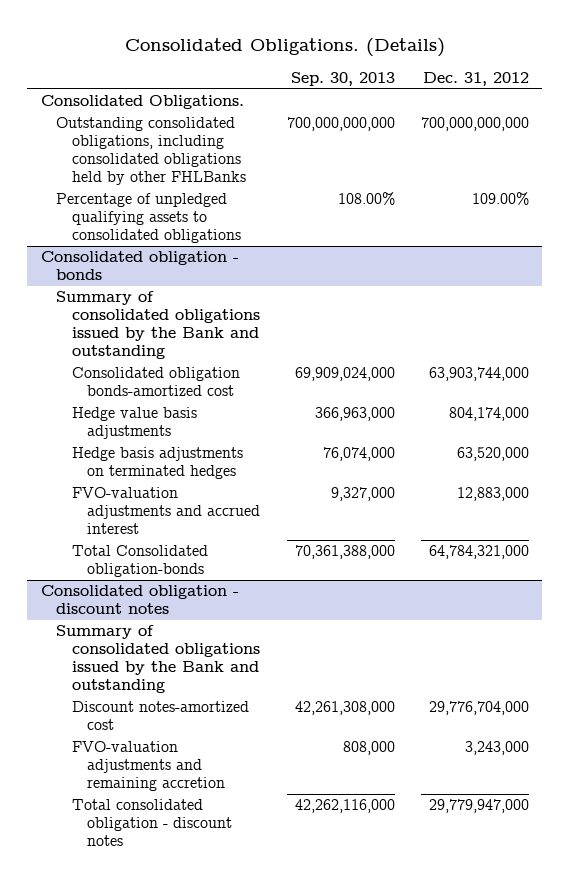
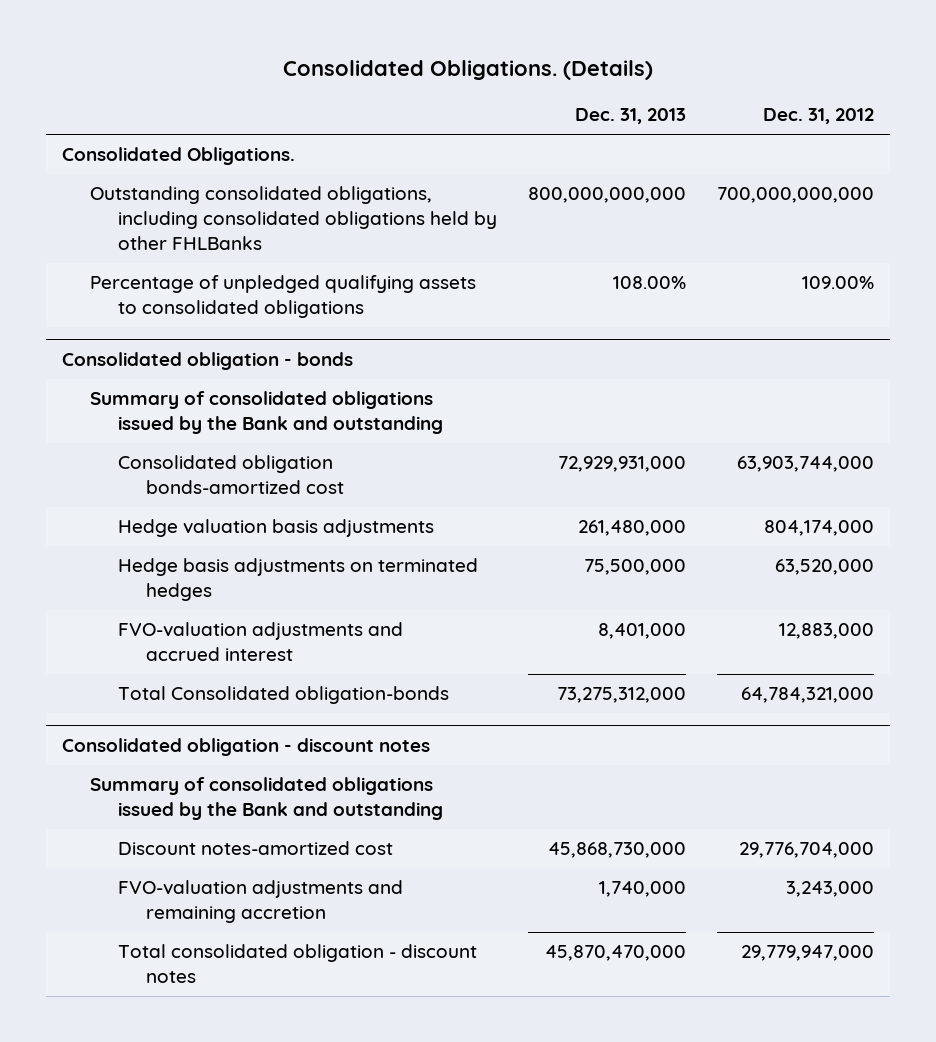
- | Sep. 30, 2013 | Dec. 31, 2012
+ | Dec. 31, 2013 | Dec. 31, 2012
@ Consolidated obligation - bonds
- Hedge value basis adjustments | 366,963,000 | 804,174,000
+ Hedge valuation basis adjustments | 261,480,000 | 804,174,000

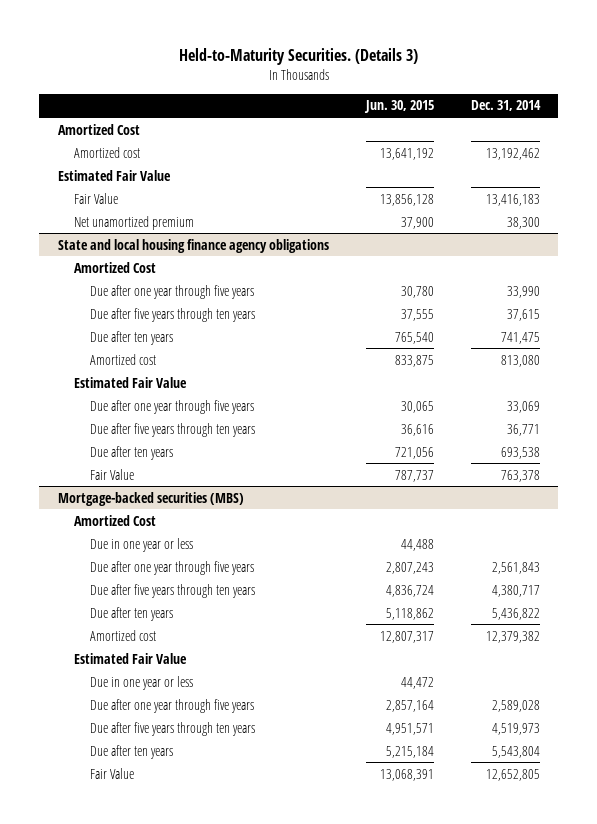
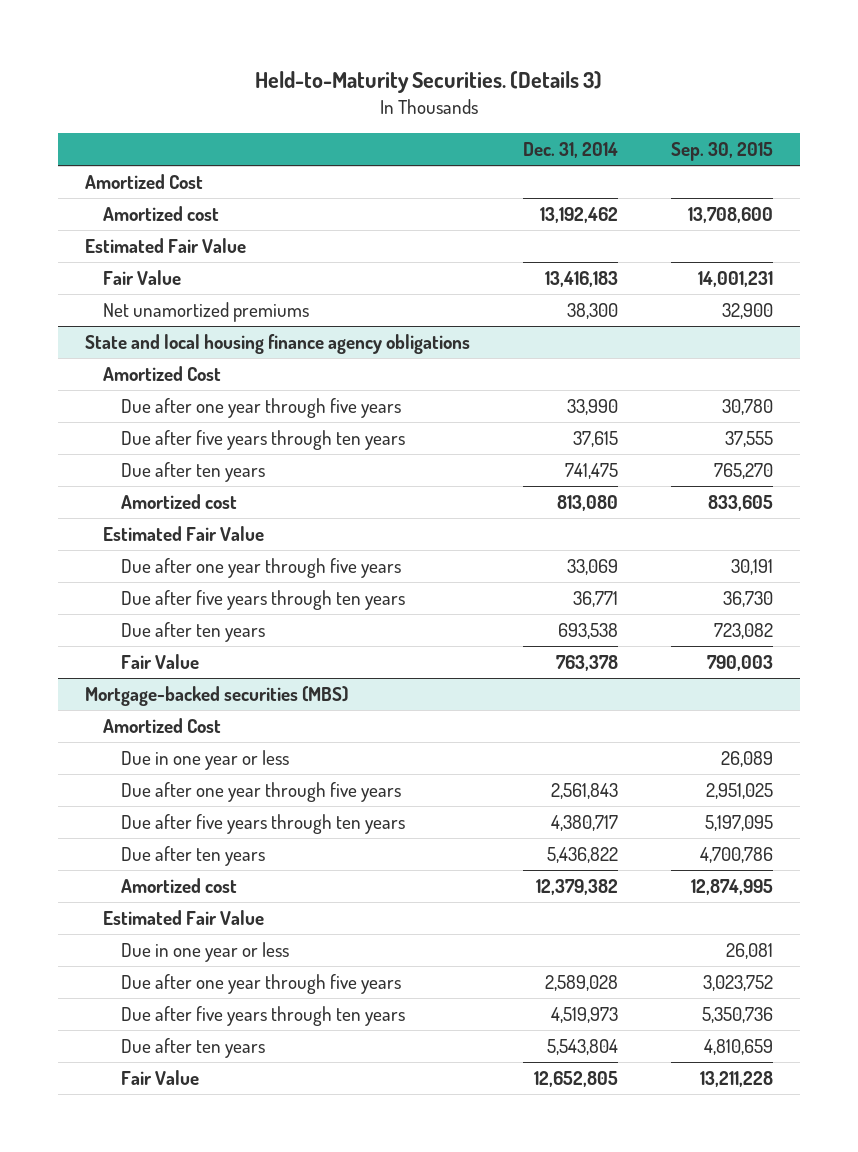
- | Jun. 30, 2015 | Dec. 31, 2014
+ | Dec. 31, 2014 | Sep. 30, 2015
- Net unamortized premium | 37,900 | 38,300
+ Net unamortized premiums | 38,300 | 32,900

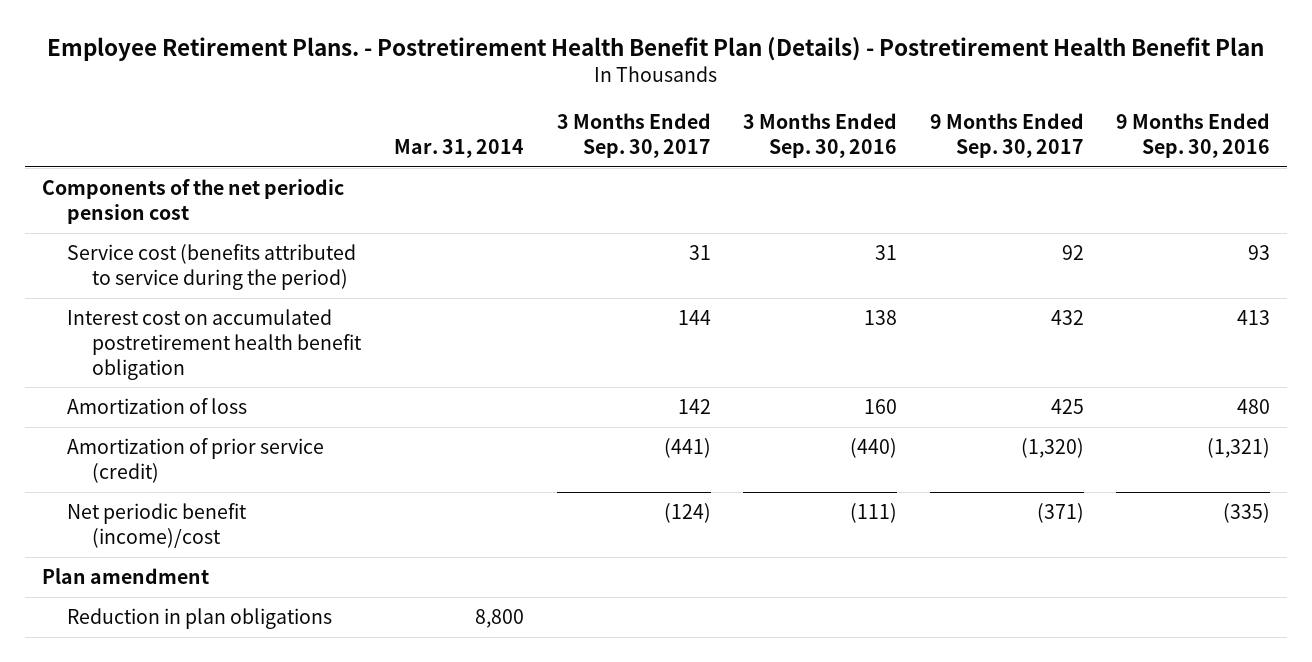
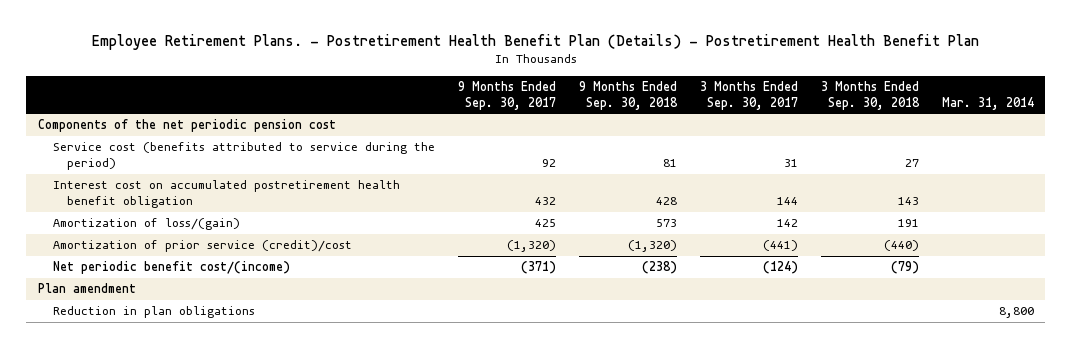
- | Mar. 31, 2014 | 3 Months Ended Sep. 30, 2017 | 3 Months Ended Sep. 30, 2016 | 9 Months Ended Sep. 30, 2017 | 9 Months Ended Sep. 30, 2016
+ | 9 Months Ended Sep. 30, 2017 | 9 Months Ended Sep. 30, 2018 | 3 Months Ended Sep. 30, 2017 | 3 Months Ended Sep. 30, 2018 | Mar. 31, 2014
- Amortization of loss | | 142 | 160 | 425 | 480
- Amortization of prior service (credit) | | (441) | (440) | (1,320) | (1,321)
- Net periodic benefit (income)/cost | | (124) | (111) | (371) | (335)
+ Amortization of loss/(gain) | 425 | 573 | 142 | 191 |
+ Amortization of prior service (credit)/cost | (1,320) | (1,320) | (441) | (440) |
+ Net periodic benefit cost/(income) | (371) | (238) | (124) | (79) |

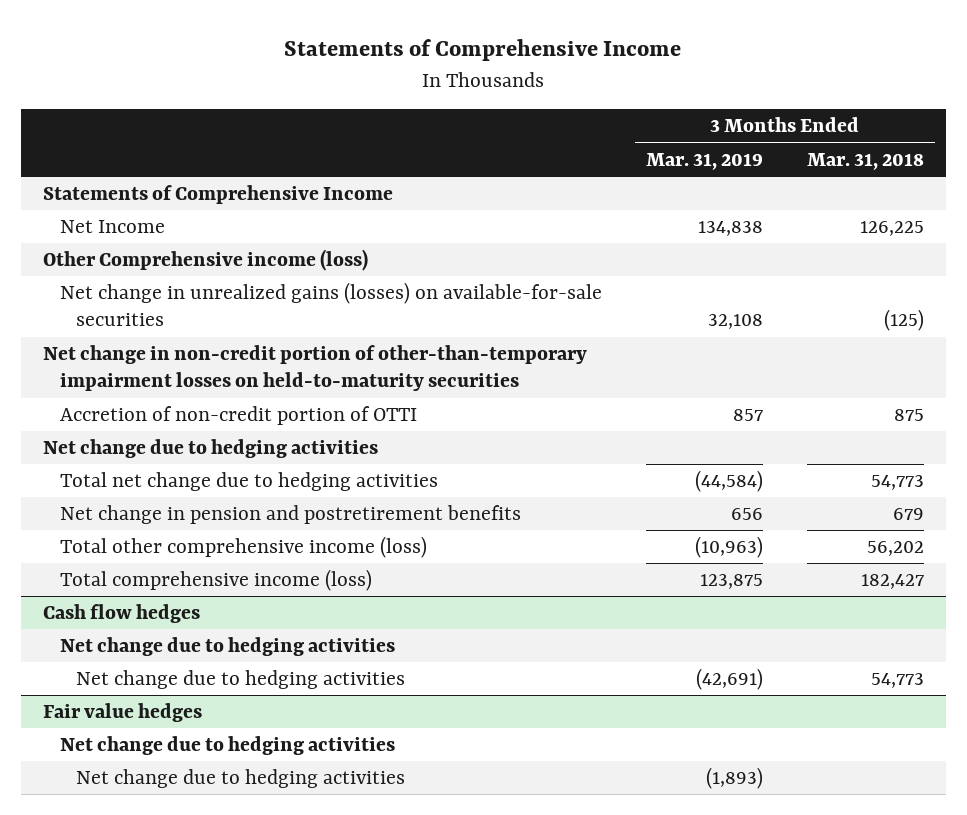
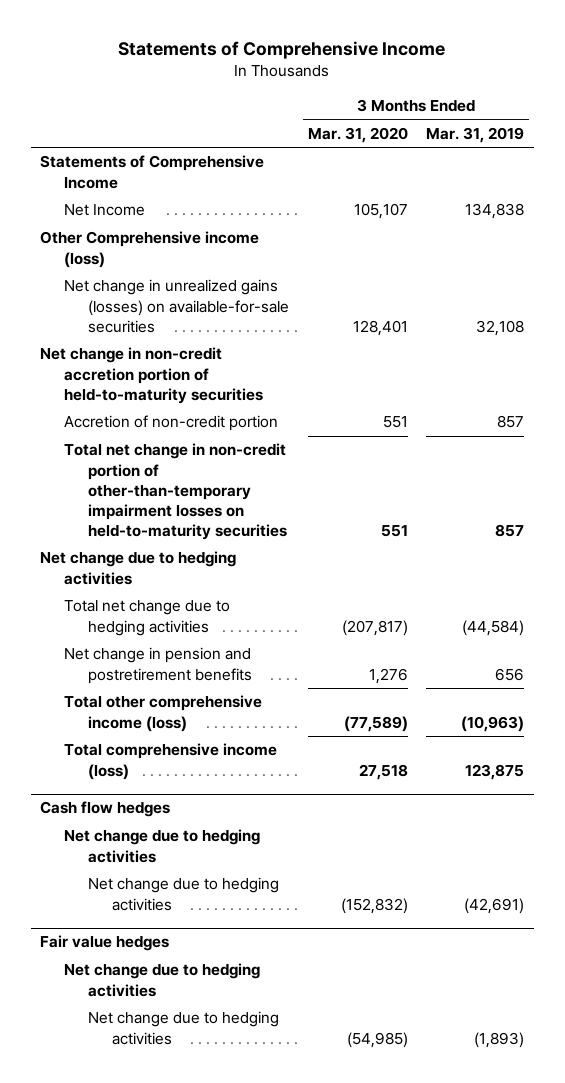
- | 3 Months Ended Mar. 31, 2019 | 3 Months Ended Mar. 31, 2018
+ | 3 Months Ended Mar. 31, 2020 | 3 Months Ended Mar. 31, 2019
- Net change in non-credit portion of other-than-temporary impairment losses on held-to-maturity securities
- Accretion of non-credit portion of OTTI | 857 | 875
+ Net change in non-credit accretion portion of held-to-maturity securities
+ Accretion of non-credit portion | 551 | 857
+ Total net change in non-credit portion of other-than-temporary impairment losses on held-to-maturity securities | 551 | 857

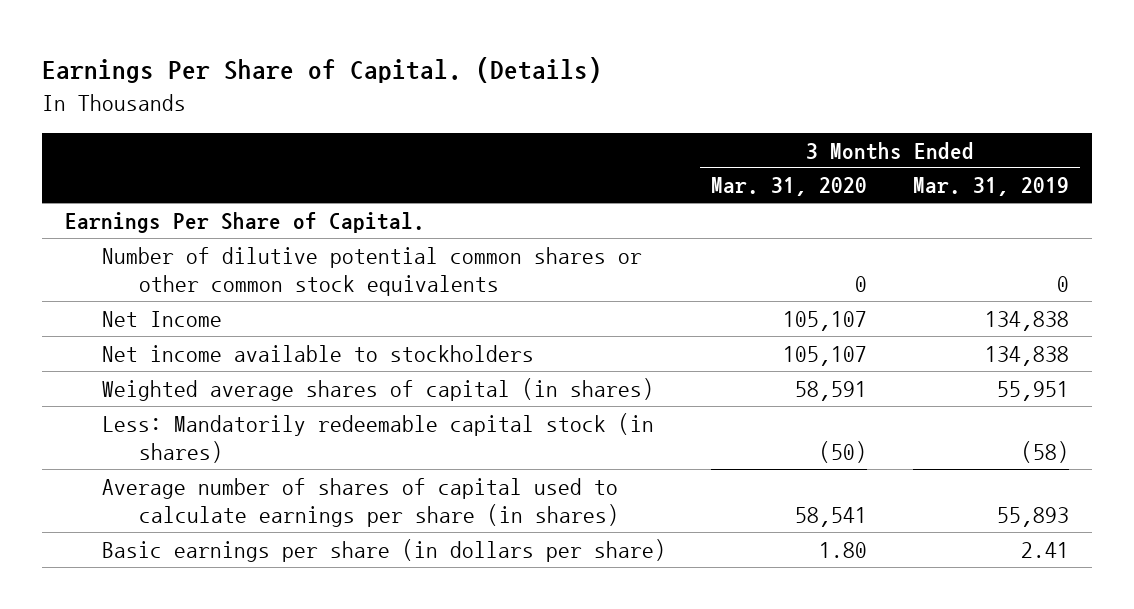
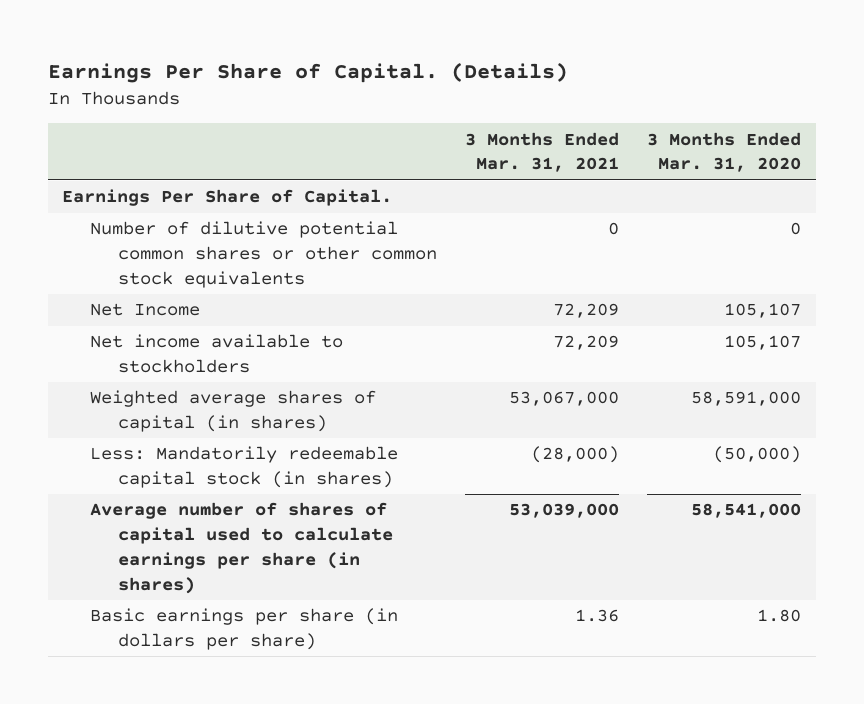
- | 3 Months Ended Mar. 31, 2020 | 3 Months Ended Mar. 31, 2019
+ | 3 Months Ended Mar. 31, 2021 | 3 Months Ended Mar. 31, 2020
- Weighted average shares of capital (in shares) | 58,591 | 55,951
- Less: Mandatorily redeemable capital stock (in shares) | (50) | (58)
- Average number of shares of capital used to calculate earnings per share (in shares) | 58,541 | 55,893
+ Weighted average shares of capital (in shares) | 53,067,000 | 58,591,000
+ Less: Mandatorily redeemable capital stock (in shares) | (28,000) | (50,000)
+ Average number of shares of capital used to calculate earnings per share (in shares) | 53,039,000 | 58,541,000

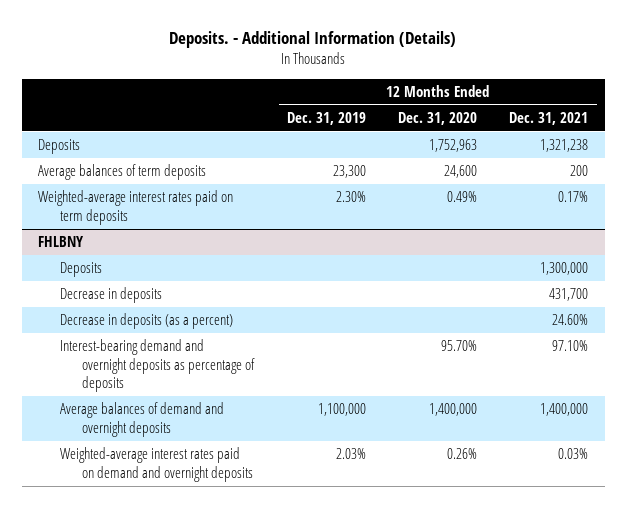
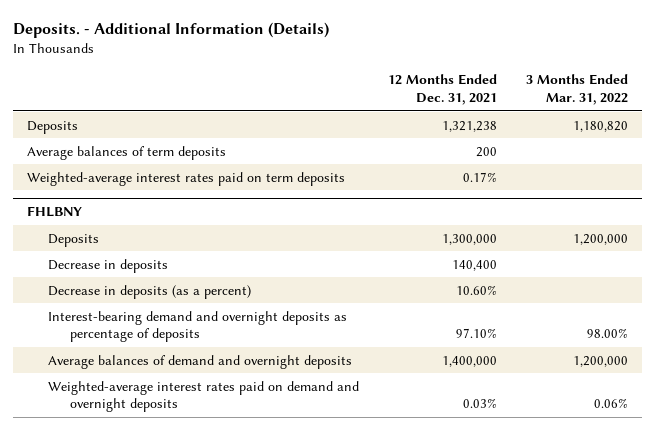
- | 12 Months Ended Dec. 31, 2019 | 12 Months Ended Dec. 31, 2020 | 12 Months Ended Dec. 31, 2021
+ | 12 Months Ended Dec. 31, 2021 | 3 Months Ended Mar. 31, 2022
@ FHLBNY
- Decrease in deposits | | | 431,700
- Decrease in deposits (as a percent) | | | 24.60%
+ Decrease in deposits | 140,400 |
+ Decrease in deposits (as a percent) | 10.60% |

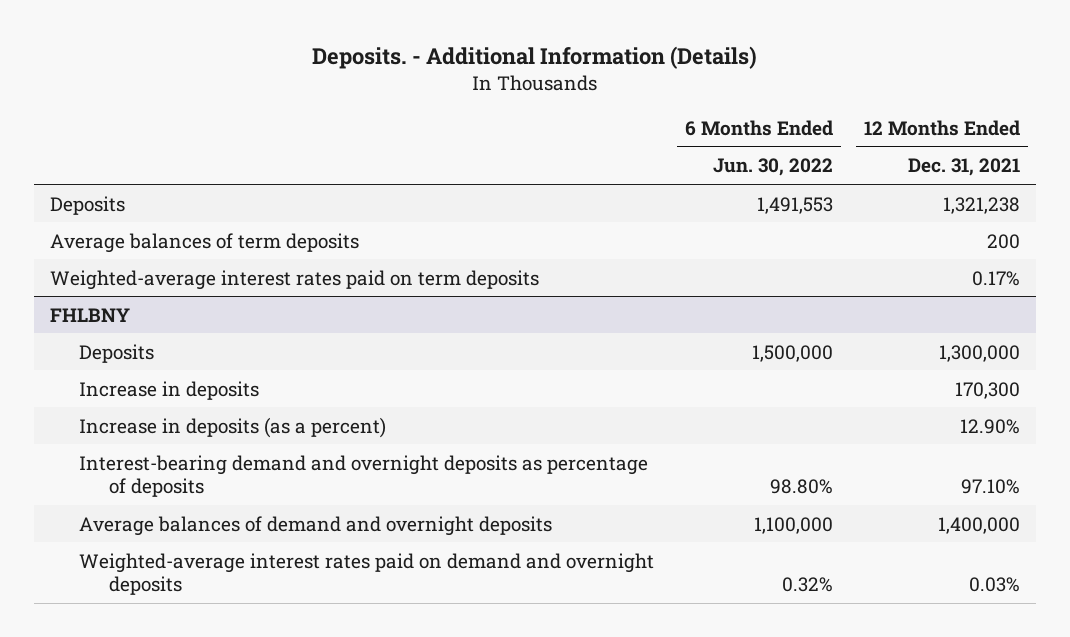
- | 12 Months Ended Dec. 31, 2021 | 3 Months Ended Mar. 31, 2022
+ | 6 Months Ended Jun. 30, 2022 | 12 Months Ended Dec. 31, 2021
@ FHLBNY
- Decrease in deposits | 140,400 |
- Decrease in deposits (as a percent) | 10.60% |
+ Increase in deposits | | 170,300
+ Increase in deposits (as a percent) | | 12.90%

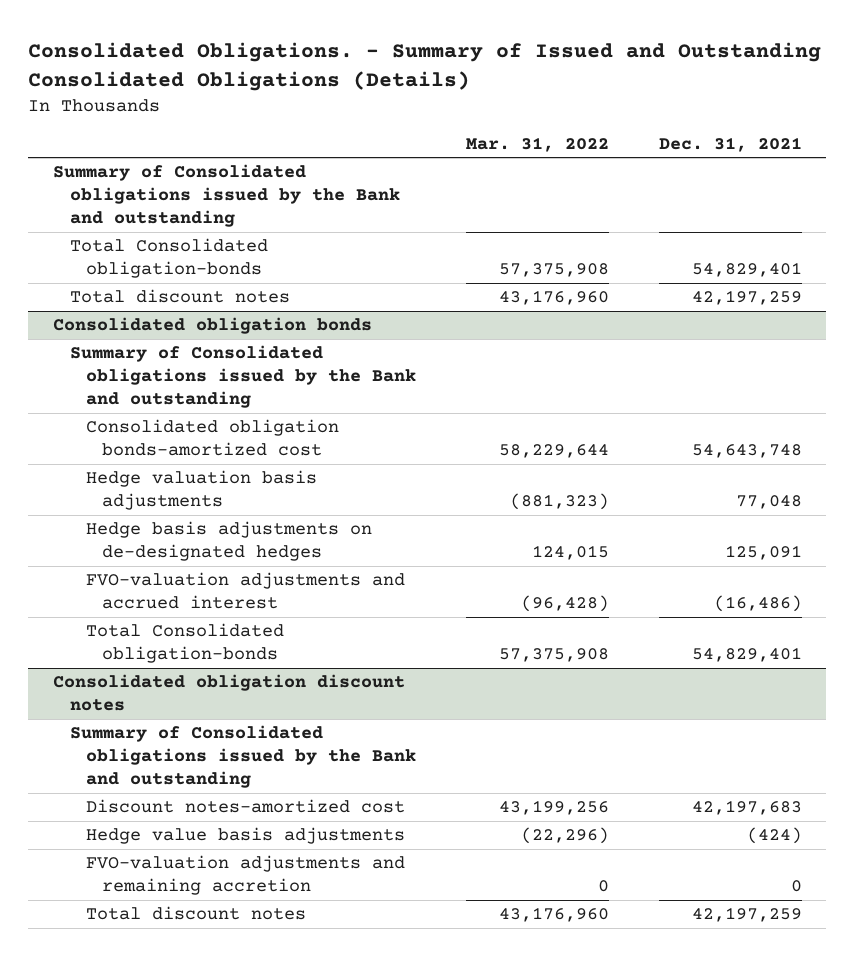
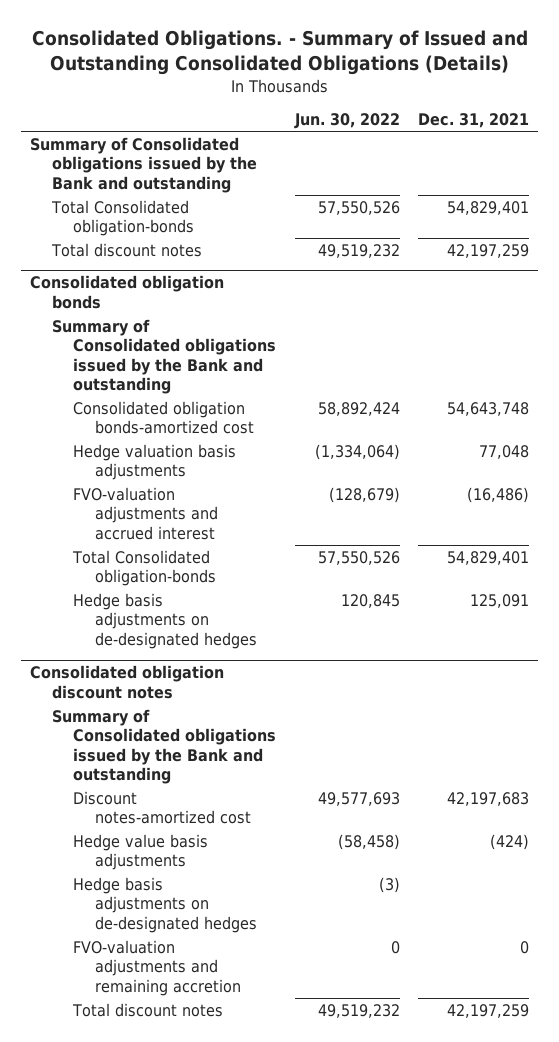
- | Mar. 31, 2022 | Dec. 31, 2021
+ | Jun. 30, 2022 | Dec. 31, 2021
@ Consolidated obligation bonds
moved down: Hedge basis adjustments on de-designated hedges | 120,845 | 125,091
@ Consolidated obligation discount notes
+ Hedge basis adjustments on de-designated hedges | (3) |

